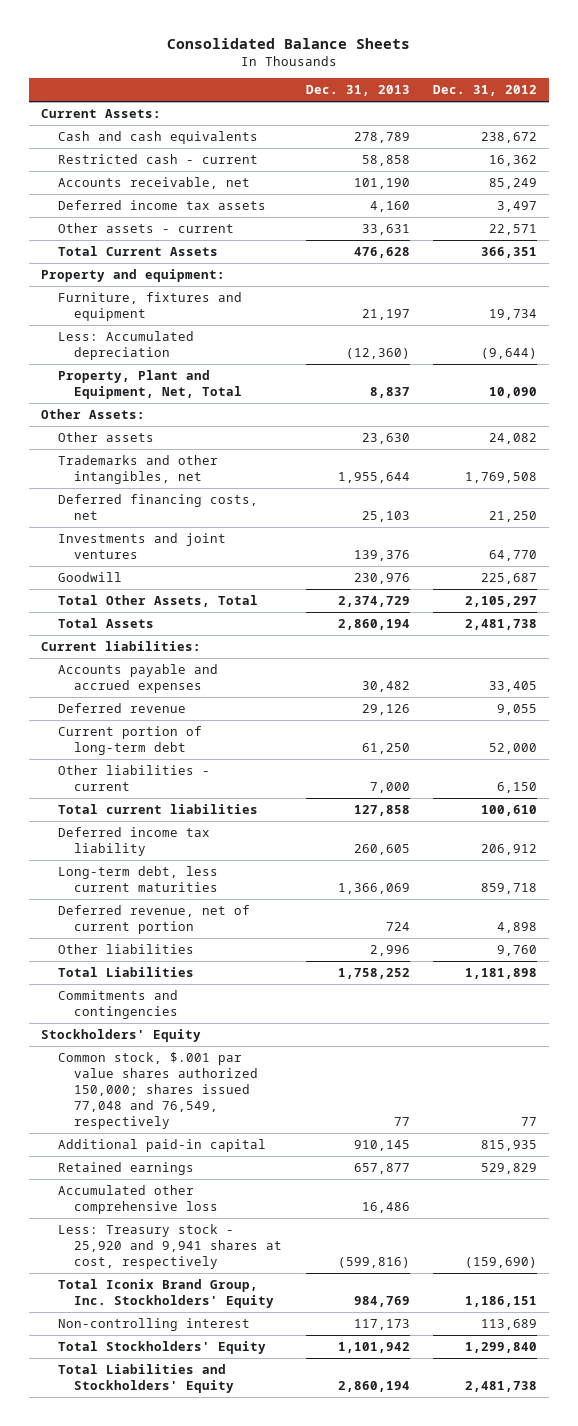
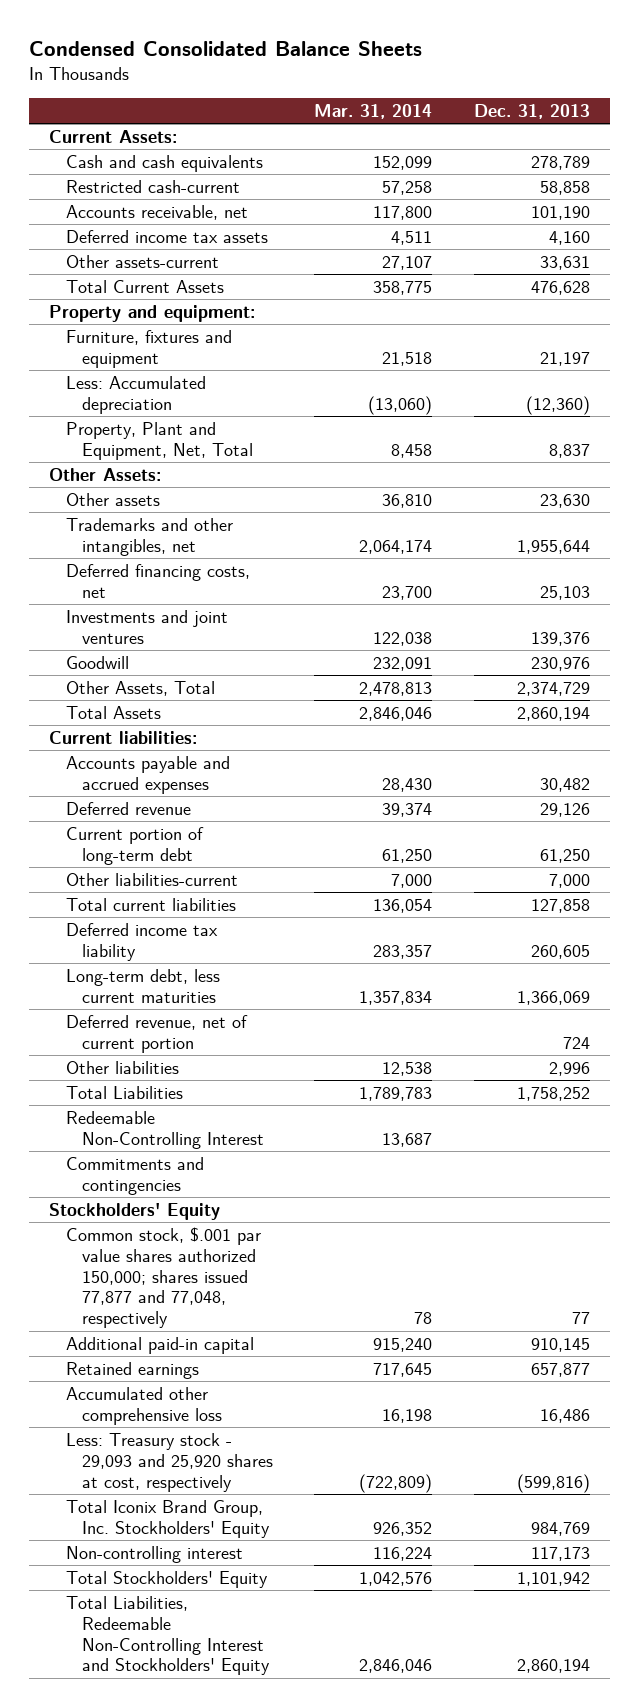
- Consolidated Balance Sheets
+ Condensed Consolidated Balance Sheets
- | Dec. 31, 2013 | Dec. 31, 2012
+ | Mar. 31, 2014 | Dec. 31, 2013
- Restricted cash - current | 58,858 | 16,362
+ Restricted cash-current | 57,258 | 58,858
- Other assets - current | 33,631 | 22,571
+ Other assets-current | 27,107 | 33,631
- Total Other Assets, Total | 2,374,729 | 2,105,297
+ Other Assets, Total | 2,478,813 | 2,374,729
- Other liabilities - current | 7,000 | 6,150
+ Other liabilities-current | 7,000 | 7,000
+ Redeemable Non-Controlling Interest | 13,687 |
- Common stock, $.001 par value shares authorized 150,000; shares issued 77,048 and 76,549, respectively | 77 | 77
+ Common stock, $.001 par value shares authorized 150,000; shares issued 77,877 and 77,048, respectively | 78 | 77
- Less: Treasury stock - 25,920 and 9,941 shares at cost, respectively | (599,816) | (159,690)
+ Less: Treasury stock - 29,093 and 25,920 shares at cost, respectively | (722,809) | (599,816)
- Total Liabilities and Stockholders' Equity | 2,860,194 | 2,481,738
+ Total Liabilities, Redeemable Non-Controlling Interest and Stockholders' Equity | 2,846,046 | 2,860,194

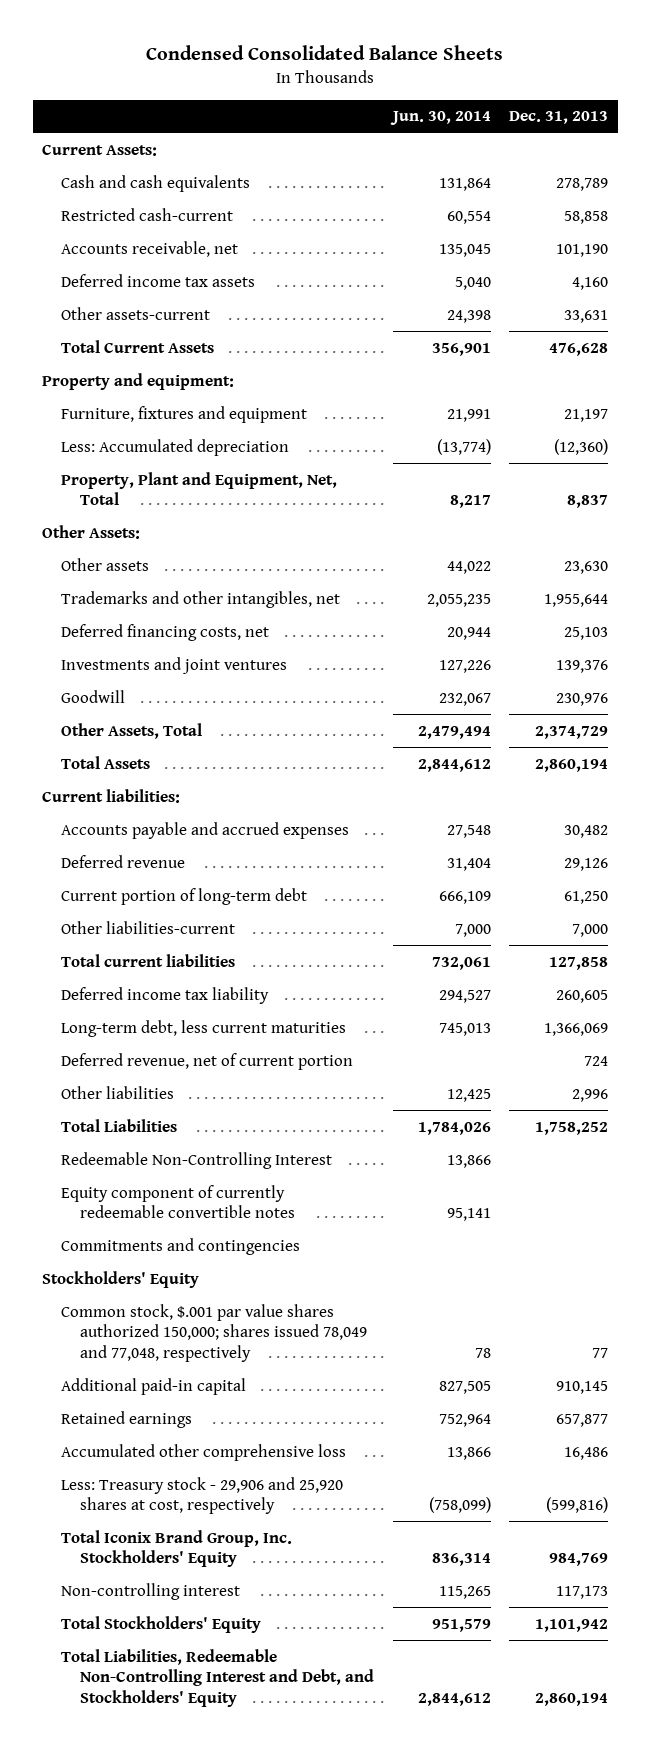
- | Mar. 31, 2014 | Dec. 31, 2013
+ | Jun. 30, 2014 | Dec. 31, 2013
+ Equity component of currently redeemable convertible notes | 95,141 |
- Common stock, $.001 par value shares authorized 150,000; shares issued 77,877 and 77,048, respectively | 78 | 77
+ Common stock, $.001 par value shares authorized 150,000; shares issued 78,049 and 77,048, respectively | 78 | 77
- Less: Treasury stock - 29,093 and 25,920 shares at cost, respectively | (722,809) | (599,816)
+ Less: Treasury stock - 29,906 and 25,920 shares at cost, respectively | (758,099) | (599,816)
- Total Liabilities, Redeemable Non-Controlling Interest and Stockholders' Equity | 2,846,046 | 2,860,194
+ Total Liabilities, Redeemable Non-Controlling Interest and Debt, and Stockholders' Equity | 2,844,612 | 2,860,194

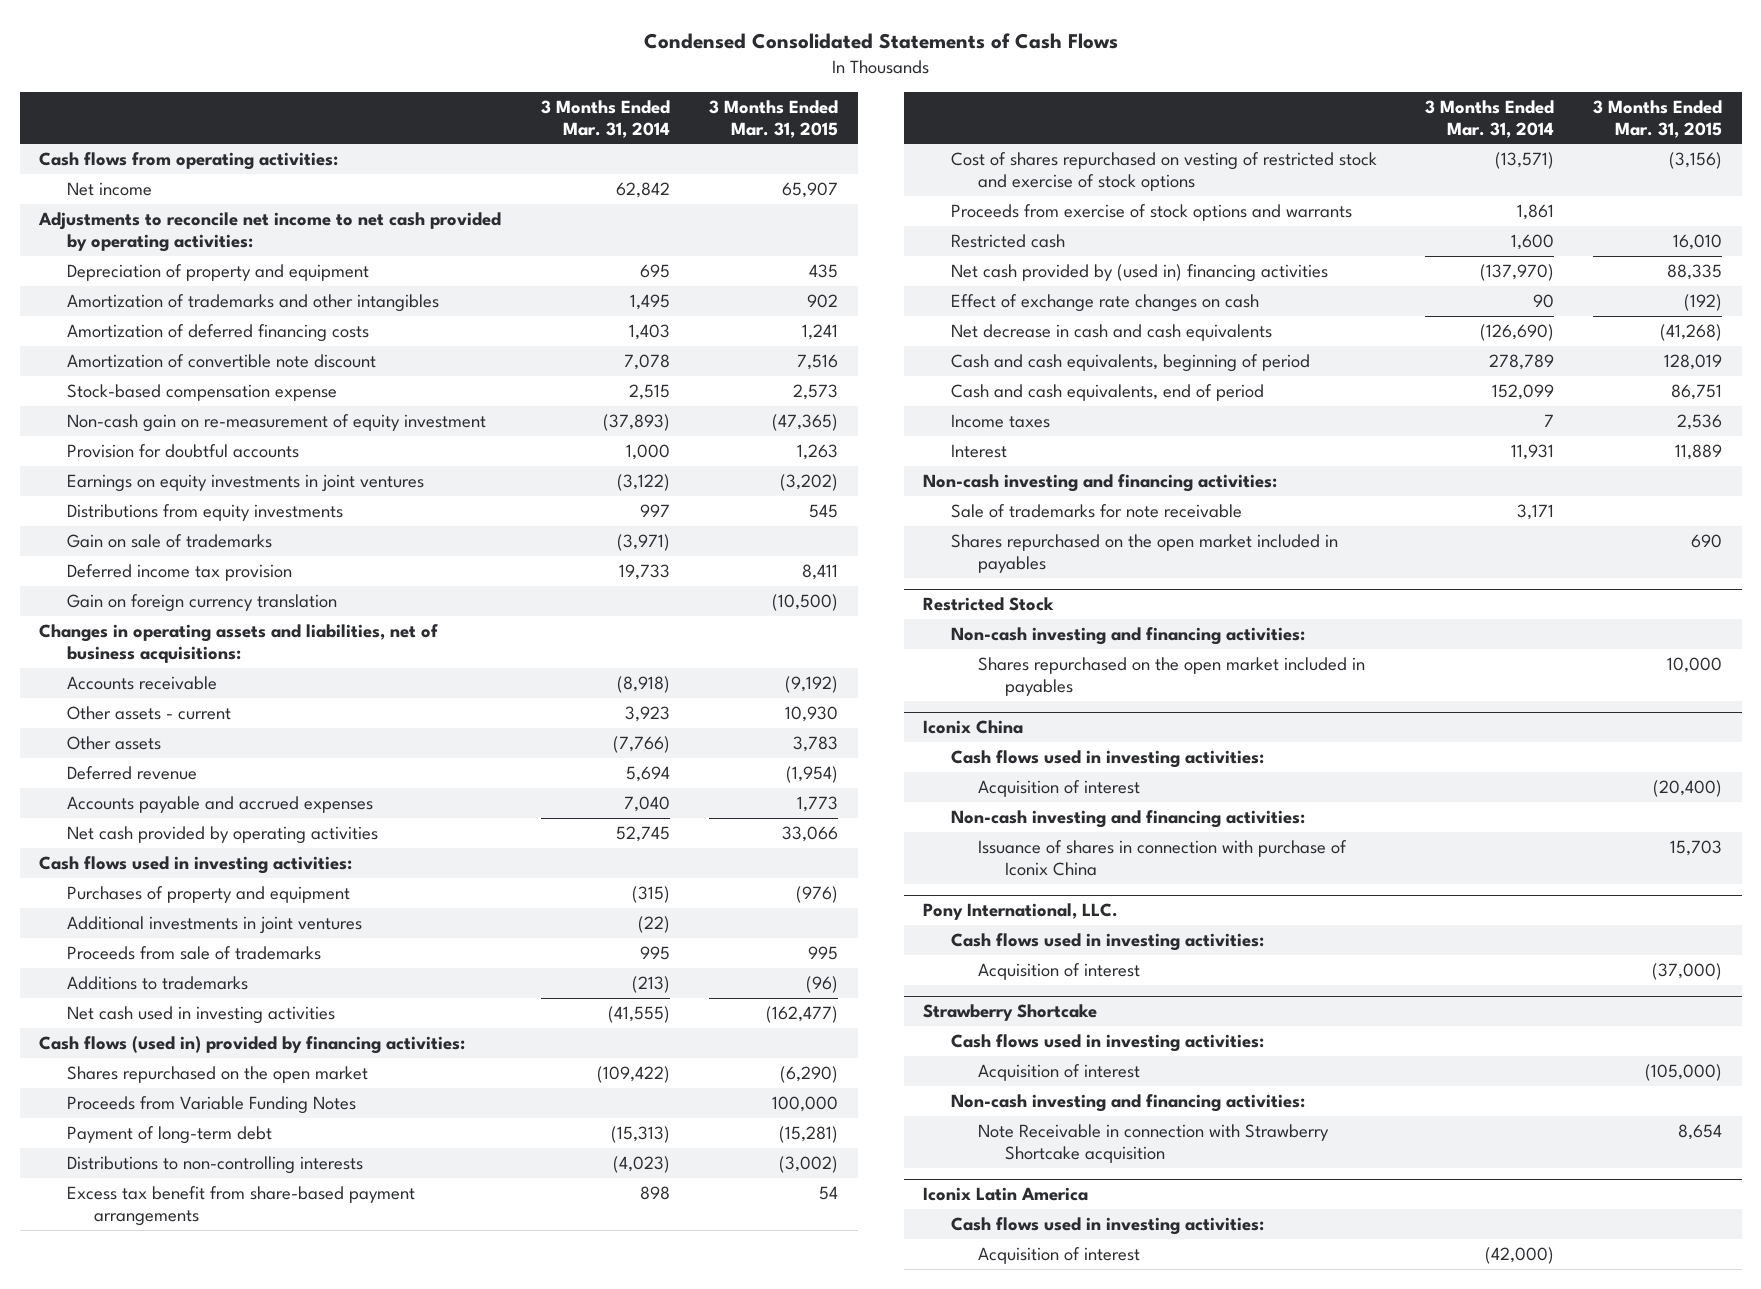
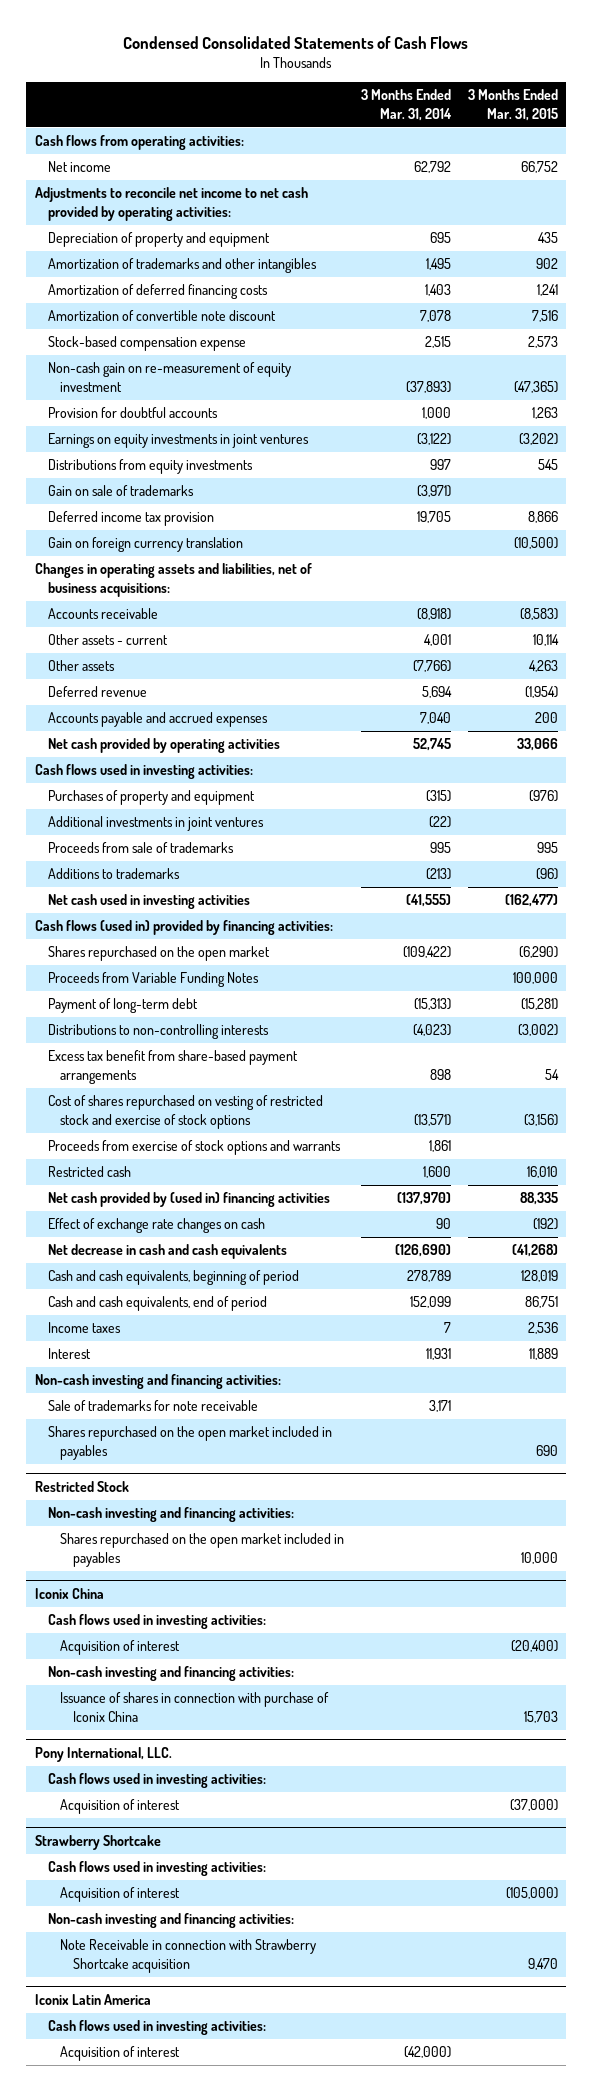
- Net income | 62,842 | 65,907
+ Net income | 62,792 | 66,752
- Deferred income tax provision | 19,733 | 8,411
+ Deferred income tax provision | 19,705 | 8,866
- Accounts receivable | (8,918) | (9,192)
- Other assets - current | 3,923 | 10,930
- Other assets | (7,766) | 3,783
+ Accounts receivable | (8,918) | (8,583)
+ Other assets - current | 4,001 | 10,114
+ Other assets | (7,766) | 4,263
- Accounts payable and accrued expenses | 7,040 | 1,773
+ Accounts payable and accrued expenses | 7,040 | 200
@ Strawberry Shortcake
- Note Receivable in connection with Strawberry Shortcake acquisition | | 8,654
+ Note Receivable in connection with Strawberry Shortcake acquisition | | 9,470

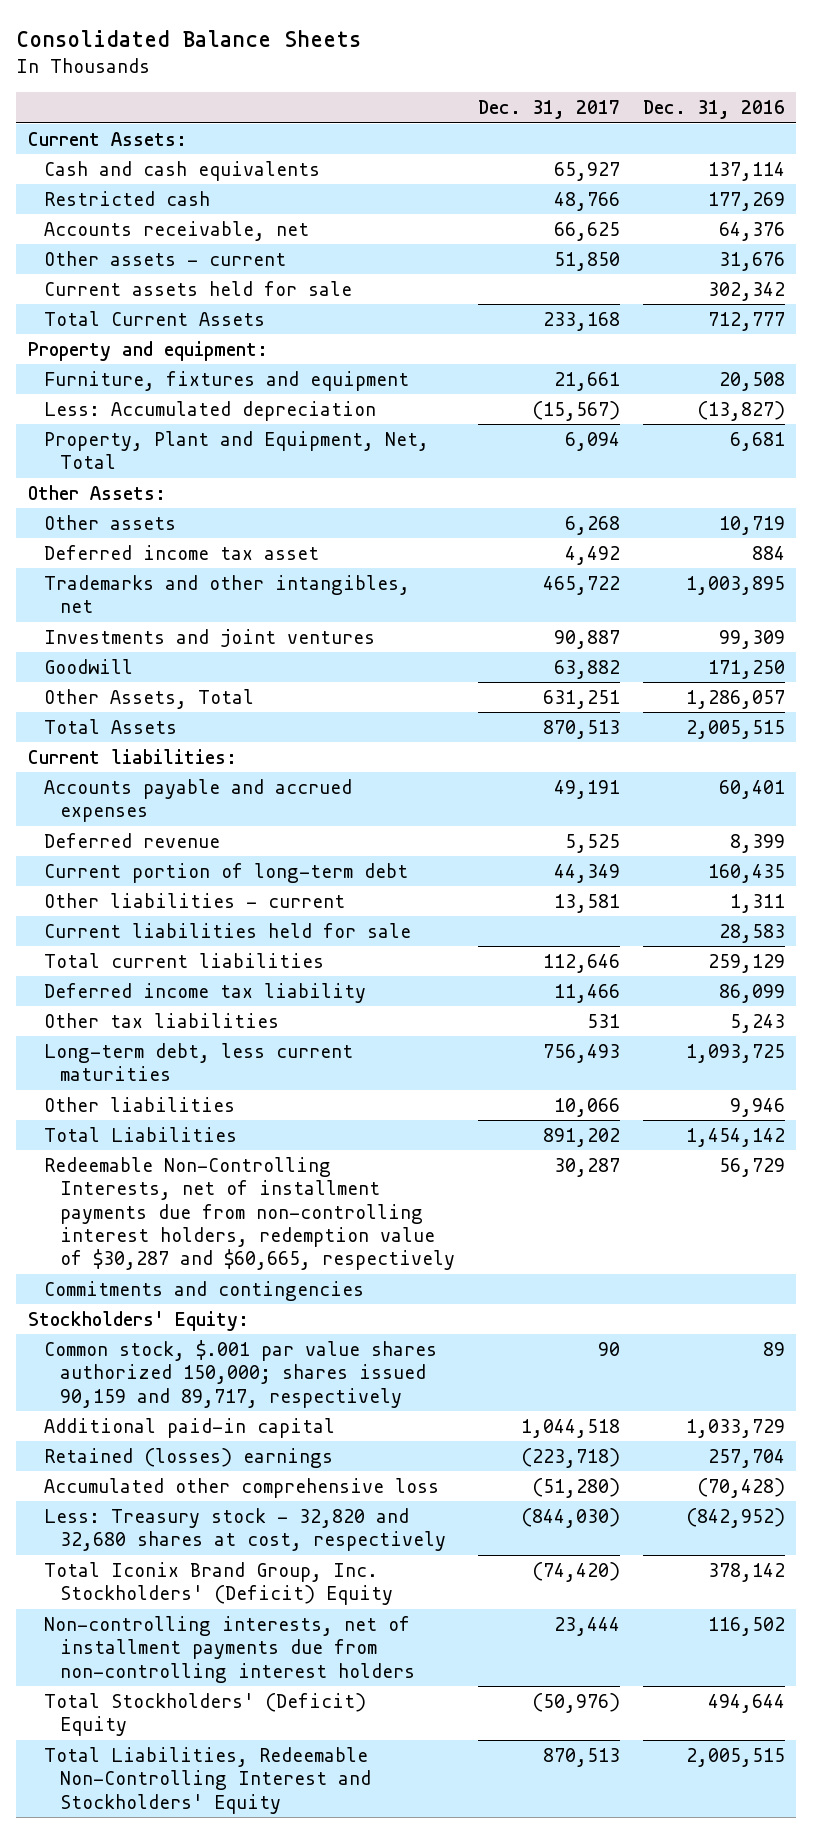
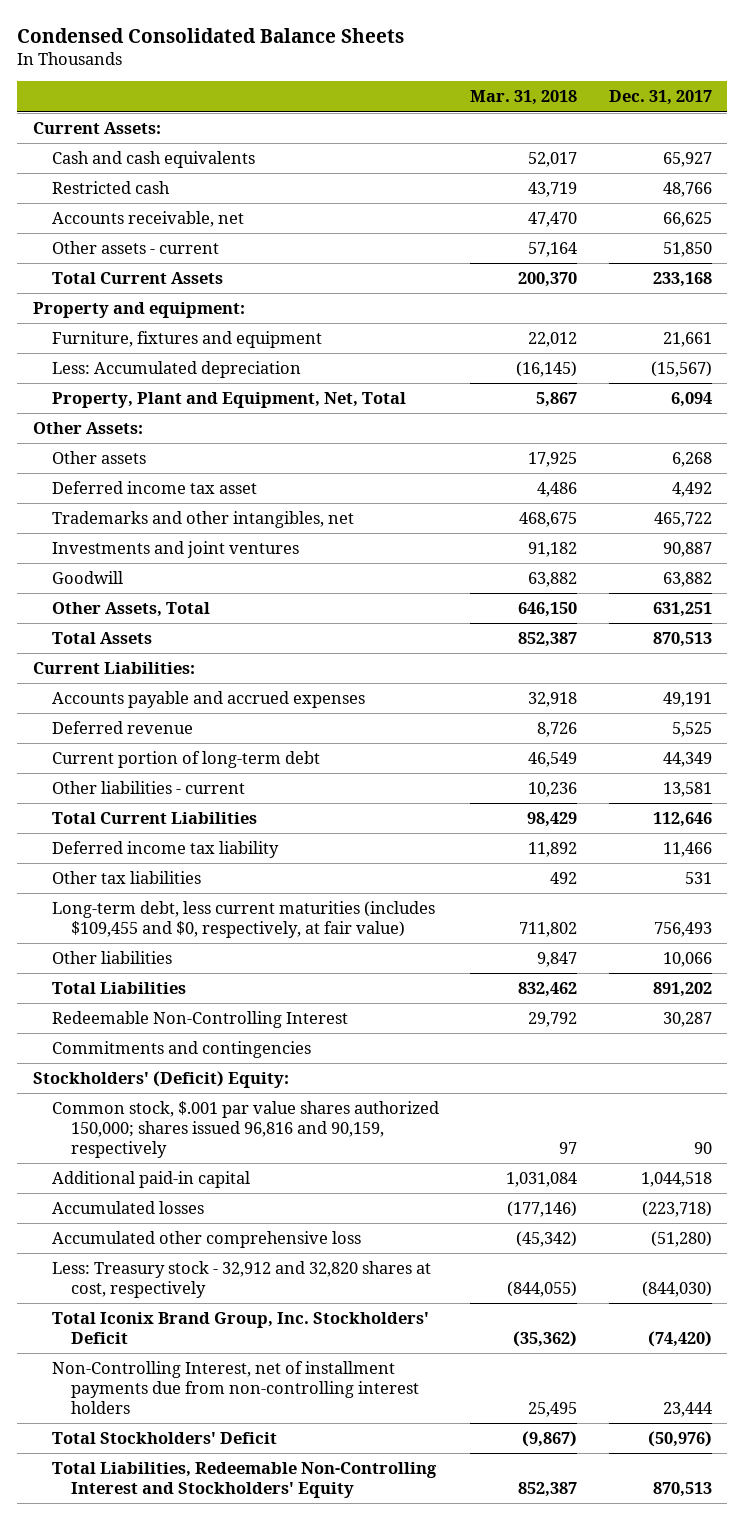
- Consolidated Balance Sheets
+ Condensed Consolidated Balance Sheets
- | Dec. 31, 2017 | Dec. 31, 2016
+ | Mar. 31, 2018 | Dec. 31, 2017
- Current assets held for sale | | 302,342
- Current liabilities:
+ Current Liabilities:
- Current liabilities held for sale | | 28,583
- Total current liabilities | 112,646 | 259,129
+ Total Current Liabilities | 98,429 | 112,646
- Long-term debt, less current maturities | 756,493 | 1,093,725
+ Long-term debt, less current maturities (includes $109,455 and $0, respectively, at fair value) | 711,802 | 756,493
- Redeemable Non-Controlling Interests, net of installment payments due from non-controlling interest holders, redemption value of $30,287 and $60,665, respectively | 30,287 | 56,729
+ Redeemable Non-Controlling Interest | 29,792 | 30,287
- Stockholders' Equity:
- Common stock, $.001 par value shares authorized 150,000; shares issued 90,159 and 89,717, respectively | 90 | 89
+ Stockholders' (Deficit) Equity:
+ Common stock, $.001 par value shares authorized 150,000; shares issued 96,816 and 90,159, respectively | 97 | 90
- Retained (losses) earnings | (223,718) | 257,704
+ Accumulated losses | (177,146) | (223,718)
- Less: Treasury stock - 32,820 and 32,680 shares at cost, respectively | (844,030) | (842,952)
- Total Iconix Brand Group, Inc. Stockholders' (Deficit) Equity | (74,420) | 378,142
- Non-controlling interests, net of installment payments due from non-controlling interest holders | 23,444 | 116,502
- Total Stockholders' (Deficit) Equity | (50,976) | 494,644
+ Less: Treasury stock - 32,912 and 32,820 shares at cost, respectively | (844,055) | (844,030)
+ Total Iconix Brand Group, Inc. Stockholders' Deficit | (35,362) | (74,420)
+ Non-Controlling Interest, net of installment payments due from non-controlling interest holders | 25,495 | 23,444
+ Total Stockholders' Deficit | (9,867) | (50,976)

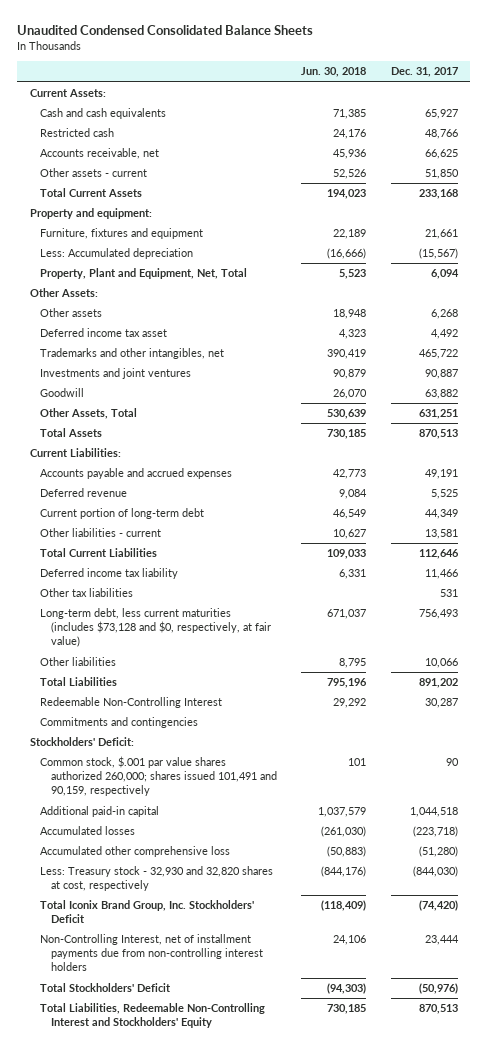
- Condensed Consolidated Balance Sheets
+ Unaudited Condensed Consolidated Balance Sheets
- | Mar. 31, 2018 | Dec. 31, 2017
+ | Jun. 30, 2018 | Dec. 31, 2017
- Long-term debt, less current maturities (includes $109,455 and $0, respectively, at fair value) | 711,802 | 756,493
+ Long-term debt, less current maturities (includes $73,128 and $0, respectively, at fair value) | 671,037 | 756,493
- Stockholders' (Deficit) Equity:
- Common stock, $.001 par value shares authorized 150,000; shares issued 96,816 and 90,159, respectively | 97 | 90
+ Stockholders' Deficit:
+ Common stock, $.001 par value shares authorized 260,000; shares issued 101,491 and 90,159, respectively | 101 | 90
- Less: Treasury stock - 32,912 and 32,820 shares at cost, respectively | (844,055) | (844,030)
+ Less: Treasury stock - 32,930 and 32,820 shares at cost, respectively | (844,176) | (844,030)

